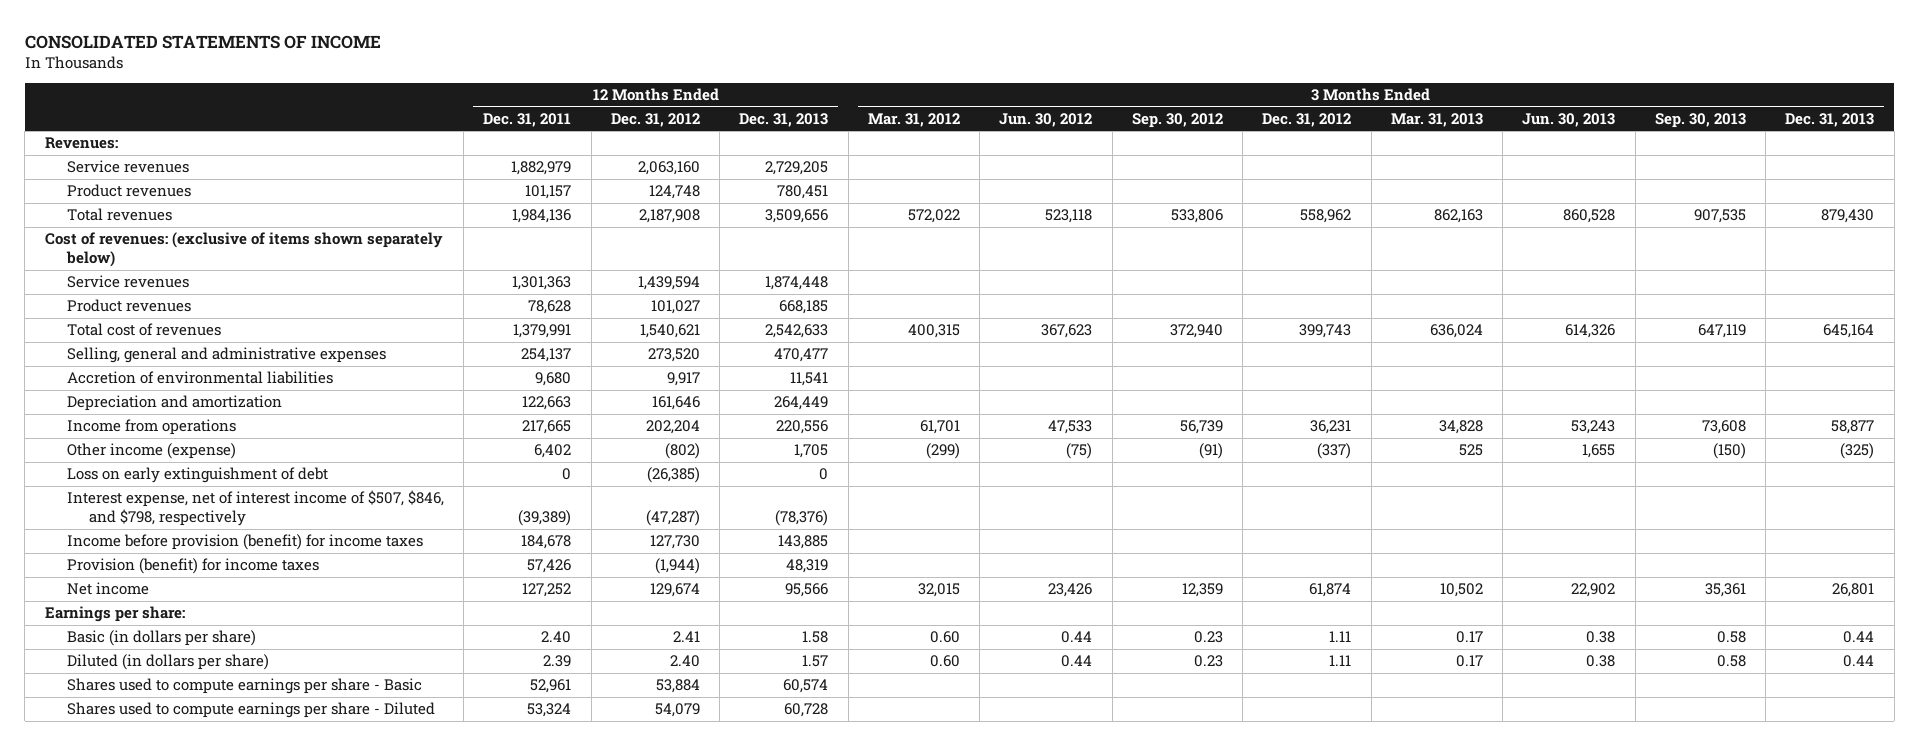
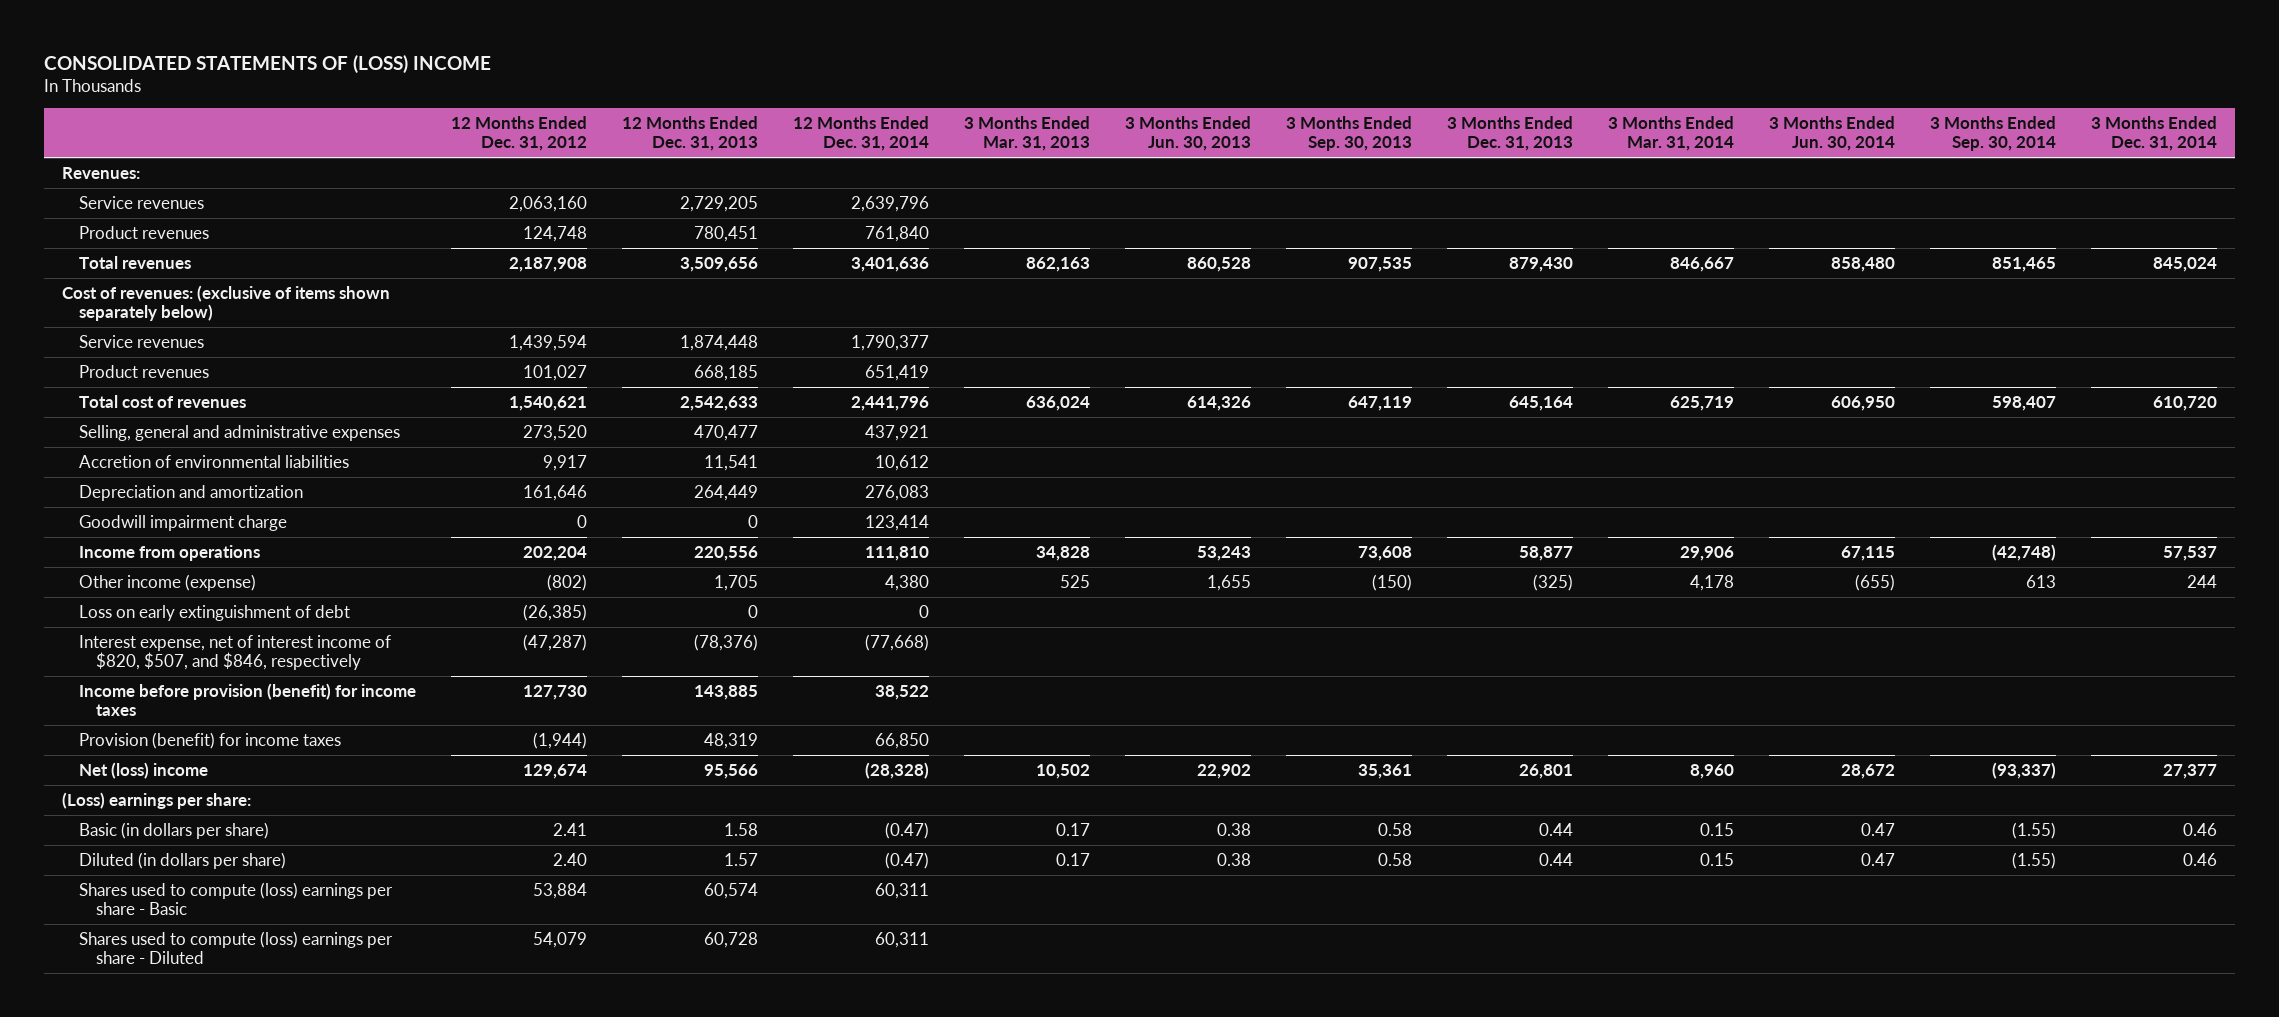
- CONSOLIDATED STATEMENTS OF INCOME
+ CONSOLIDATED STATEMENTS OF (LOSS) INCOME
- | 12 Months Ended Dec. 31, 2011 | 12 Months Ended Dec. 31, 2012 | 12 Months Ended Dec. 31, 2013 | 3 Months Ended Mar. 31, 2012 | 3 Months Ended Jun. 30, 2012 | 3 Months Ended Sep. 30, 2012 | 3 Months Ended Dec. 31, 2012 | 3 Months Ended Mar. 31, 2013 | 3 Months Ended Jun. 30, 2013 | 3 Months Ended Sep. 30, 2013 | 3 Months Ended Dec. 31, 2013
+ | 12 Months Ended Dec. 31, 2012 | 12 Months Ended Dec. 31, 2013 | 12 Months Ended Dec. 31, 2014 | 3 Months Ended Mar. 31, 2013 | 3 Months Ended Jun. 30, 2013 | 3 Months Ended Sep. 30, 2013 | 3 Months Ended Dec. 31, 2013 | 3 Months Ended Mar. 31, 2014 | 3 Months Ended Jun. 30, 2014 | 3 Months Ended Sep. 30, 2014 | 3 Months Ended Dec. 31, 2014
+ Goodwill impairment charge | 0 | 0 | 123,414 | | | | | | | |
- Interest expense, net of interest income of $507, $846, and $798, respectively | (39,389) | (47,287) | (78,376) | | | | | | | |
+ Interest expense, net of interest income of $820, $507, and $846, respectively | (47,287) | (78,376) | (77,668) | | | | | | | |
- Net income | 127,252 | 129,674 | 95,566 | 32,015 | 23,426 | 12,359 | 61,874 | 10,502 | 22,902 | 35,361 | 26,801
- Earnings per share:
+ Net (loss) income | 129,674 | 95,566 | (28,328) | 10,502 | 22,902 | 35,361 | 26,801 | 8,960 | 28,672 | (93,337) | 27,377
+ (Loss) earnings per share:
- Shares used to compute earnings per share - Basic | 52,961 | 53,884 | 60,574 | | | | | | | |
- Shares used to compute earnings per share - Diluted | 53,324 | 54,079 | 60,728 | | | | | | | |
+ Shares used to compute (loss) earnings per share - Basic | 53,884 | 60,574 | 60,311 | | | | | | | |
+ Shares used to compute (loss) earnings per share - Diluted | 54,079 | 60,728 | 60,311 | | | | | | | |

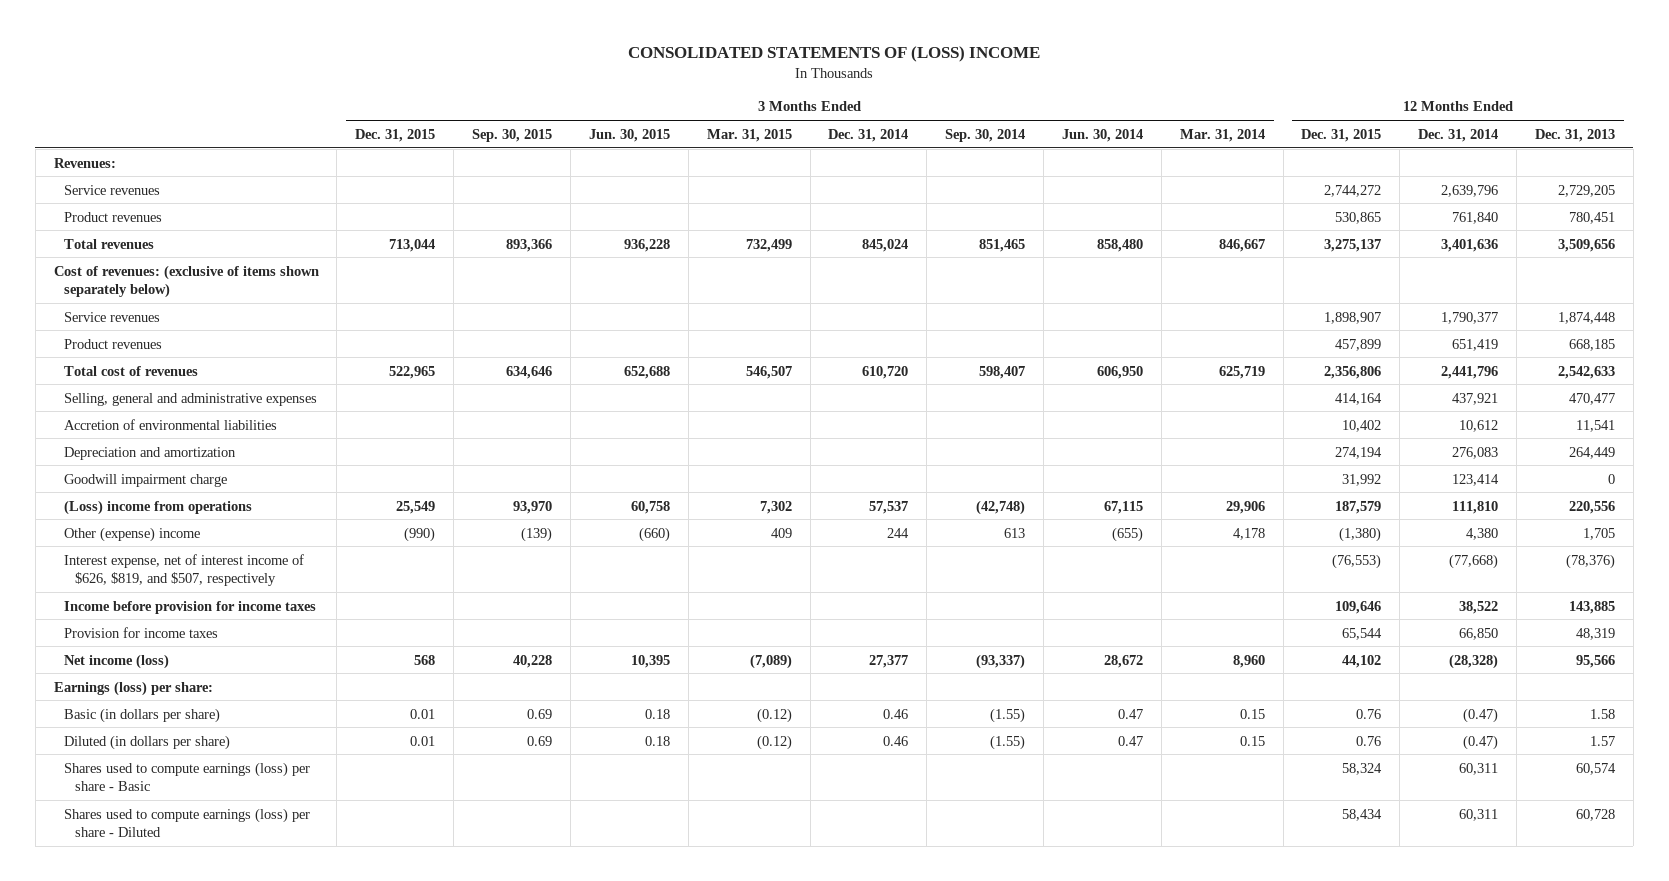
- | 12 Months Ended Dec. 31, 2012 | 12 Months Ended Dec. 31, 2013 | 12 Months Ended Dec. 31, 2014 | 3 Months Ended Mar. 31, 2013 | 3 Months Ended Jun. 30, 2013 | 3 Months Ended Sep. 30, 2013 | 3 Months Ended Dec. 31, 2013 | 3 Months Ended Mar. 31, 2014 | 3 Months Ended Jun. 30, 2014 | 3 Months Ended Sep. 30, 2014 | 3 Months Ended Dec. 31, 2014
+ | 3 Months Ended Dec. 31, 2015 | 3 Months Ended Sep. 30, 2015 | 3 Months Ended Jun. 30, 2015 | 3 Months Ended Mar. 31, 2015 | 3 Months Ended Dec. 31, 2014 | 3 Months Ended Sep. 30, 2014 | 3 Months Ended Jun. 30, 2014 | 3 Months Ended Mar. 31, 2014 | 12 Months Ended Dec. 31, 2015 | 12 Months Ended Dec. 31, 2014 | 12 Months Ended Dec. 31, 2013
- Income from operations | 202,204 | 220,556 | 111,810 | 34,828 | 53,243 | 73,608 | 58,877 | 29,906 | 67,115 | (42,748) | 57,537
- Other income (expense) | (802) | 1,705 | 4,380 | 525 | 1,655 | (150) | (325) | 4,178 | (655) | 613 | 244
- Loss on early extinguishment of debt | (26,385) | 0 | 0 | | | | | | | |
- Interest expense, net of interest income of $820, $507, and $846, respectively | (47,287) | (78,376) | (77,668) | | | | | | | |
- Income before provision (benefit) for income taxes | 127,730 | 143,885 | 38,522 | | | | | | | |
- Provision (benefit) for income taxes | (1,944) | 48,319 | 66,850 | | | | | | | |
- Net (loss) income | 129,674 | 95,566 | (28,328) | 10,502 | 22,902 | 35,361 | 26,801 | 8,960 | 28,672 | (93,337) | 27,377
- (Loss) earnings per share:
+ (Loss) income from operations | 25,549 | 93,970 | 60,758 | 7,302 | 57,537 | (42,748) | 67,115 | 29,906 | 187,579 | 111,810 | 220,556
+ Other (expense) income | (990) | (139) | (660) | 409 | 244 | 613 | (655) | 4,178 | (1,380) | 4,380 | 1,705
+ Interest expense, net of interest income of $626, $819, and $507, respectively | | | | | | | | | (76,553) | (77,668) | (78,376)
+ Income before provision for income taxes | | | | | | | | | 109,646 | 38,522 | 143,885
+ Provision for income taxes | | | | | | | | | 65,544 | 66,850 | 48,319
+ Net income (loss) | 568 | 40,228 | 10,395 | (7,089) | 27,377 | (93,337) | 28,672 | 8,960 | 44,102 | (28,328) | 95,566
+ Earnings (loss) per share:
- Shares used to compute (loss) earnings per share - Basic | 53,884 | 60,574 | 60,311 | | | | | | | |
- Shares used to compute (loss) earnings per share - Diluted | 54,079 | 60,728 | 60,311 | | | | | | | |
+ Shares used to compute earnings (loss) per share - Basic | | | | | | | | | 58,324 | 60,311 | 60,574
+ Shares used to compute earnings (loss) per share - Diluted | | | | | | | | | 58,434 | 60,311 | 60,728

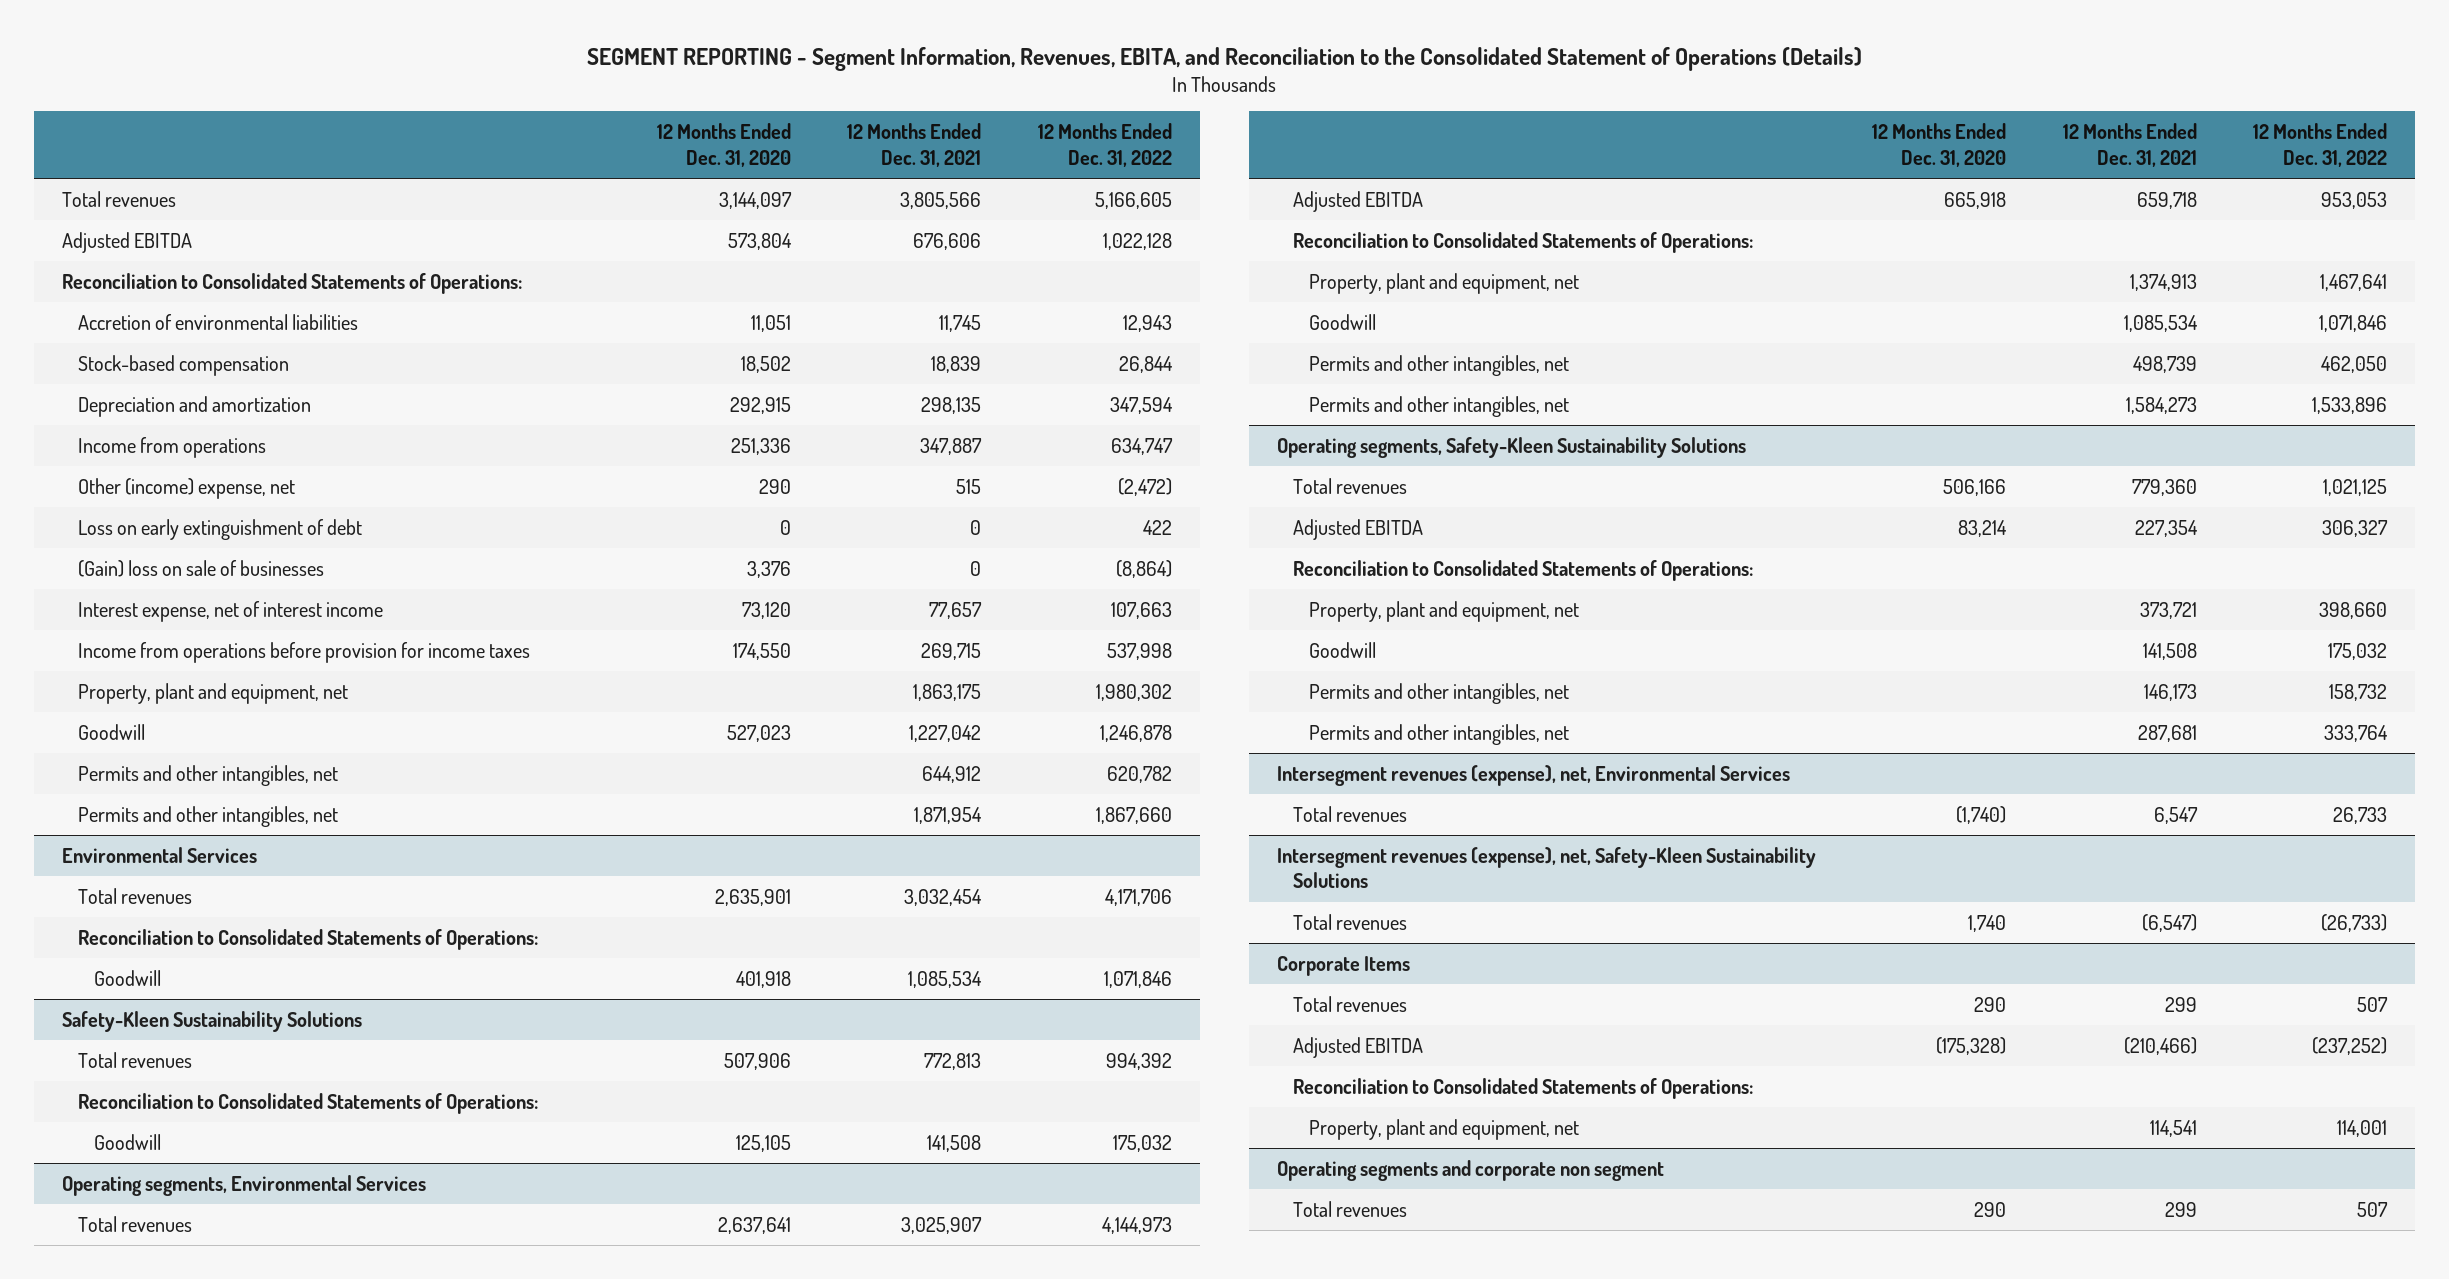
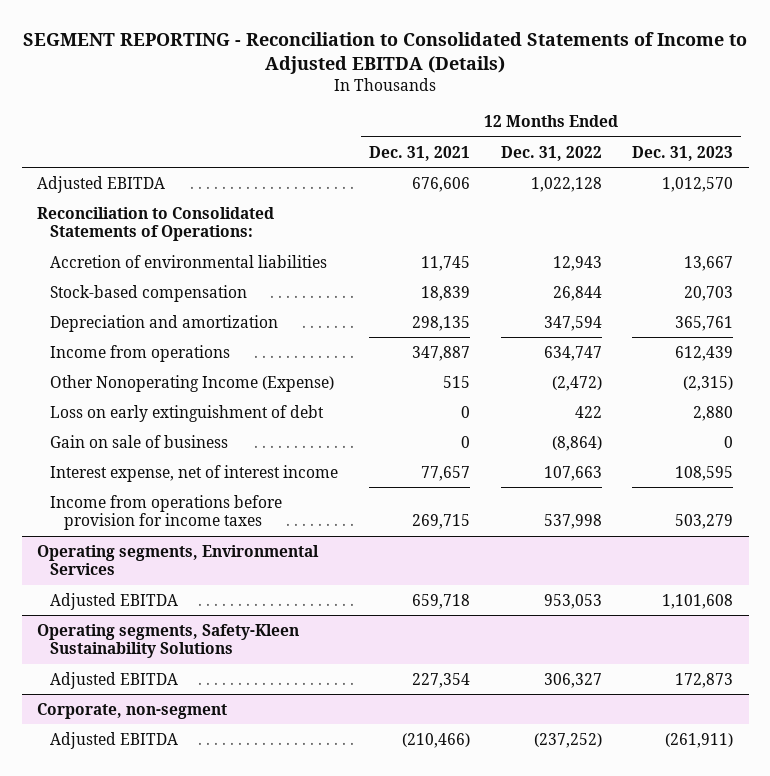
- SEGMENT REPORTING - Segment Information, Revenues, EBITA, and Reconciliation to the Consolidated Statement of Operations (Details)
+ SEGMENT REPORTING - Reconciliation to Consolidated Statements of Income to Adjusted EBITDA (Details)
- | 12 Months Ended Dec. 31, 2020 | 12 Months Ended Dec. 31, 2021 | 12 Months Ended Dec. 31, 2022
+ | 12 Months Ended Dec. 31, 2021 | 12 Months Ended Dec. 31, 2022 | 12 Months Ended Dec. 31, 2023
- Total revenues | 3,144,097 | 3,805,566 | 5,166,605
- Other (income) expense, net | 290 | 515 | (2,472)
+ Other Nonoperating Income (Expense) | 515 | (2,472) | (2,315)
- (Gain) loss on sale of businesses | 3,376 | 0 | (8,864)
+ Gain on sale of business | 0 | (8,864) | 0
- Property, plant and equipment, net | | 1,863,175 | 1,980,302
- Goodwill | 527,023 | 1,227,042 | 1,246,878
- Permits and other intangibles, net | | 644,912 | 620,782
- Permits and other intangibles, net | | 1,871,954 | 1,867,660
- Environmental Services
- Total revenues | 2,635,901 | 3,032,454 | 4,171,706
- Reconciliation to Consolidated Statements of Operations:
- Goodwill | 401,918 | 1,085,534 | 1,071,846
- Safety-Kleen Sustainability Solutions
- Total revenues | 507,906 | 772,813 | 994,392
- Reconciliation to Consolidated Statements of Operations:
- Goodwill | 125,105 | 141,508 | 175,032
@ Operating segments, Environmental Services
- Total revenues | 2,637,641 | 3,025,907 | 4,144,973
- Reconciliation to Consolidated Statements of Operations:
- Property, plant and equipment, net | | 1,374,913 | 1,467,641
- Goodwill | | 1,085,534 | 1,071,846
- Permits and other intangibles, net | | 498,739 | 462,050
- Permits and other intangibles, net | | 1,584,273 | 1,533,896
@ Operating segments, Safety-Kleen Sustainability Solutions
- Total revenues | 506,166 | 779,360 | 1,021,125
- Reconciliation to Consolidated Statements of Operations:
- Property, plant and equipment, net | | 373,721 | 398,660
- Goodwill | | 141,508 | 175,032
- Permits and other intangibles, net | | 146,173 | 158,732
- Permits and other intangibles, net | | 287,681 | 333,764
- Intersegment revenues (expense), net, Environmental Services
- Total revenues | (1,740) | 6,547 | 26,733
- Intersegment revenues (expense), net, Safety-Kleen Sustainability Solutions
- Total revenues | 1,740 | (6,547) | (26,733)
- Corporate Items
- Total revenues | 290 | 299 | 507
+ Corporate, non-segment
- Reconciliation to Consolidated Statements of Operations:
- Property, plant and equipment, net | | 114,541 | 114,001
- Operating segments and corporate non segment
- Total revenues | 290 | 299 | 507

